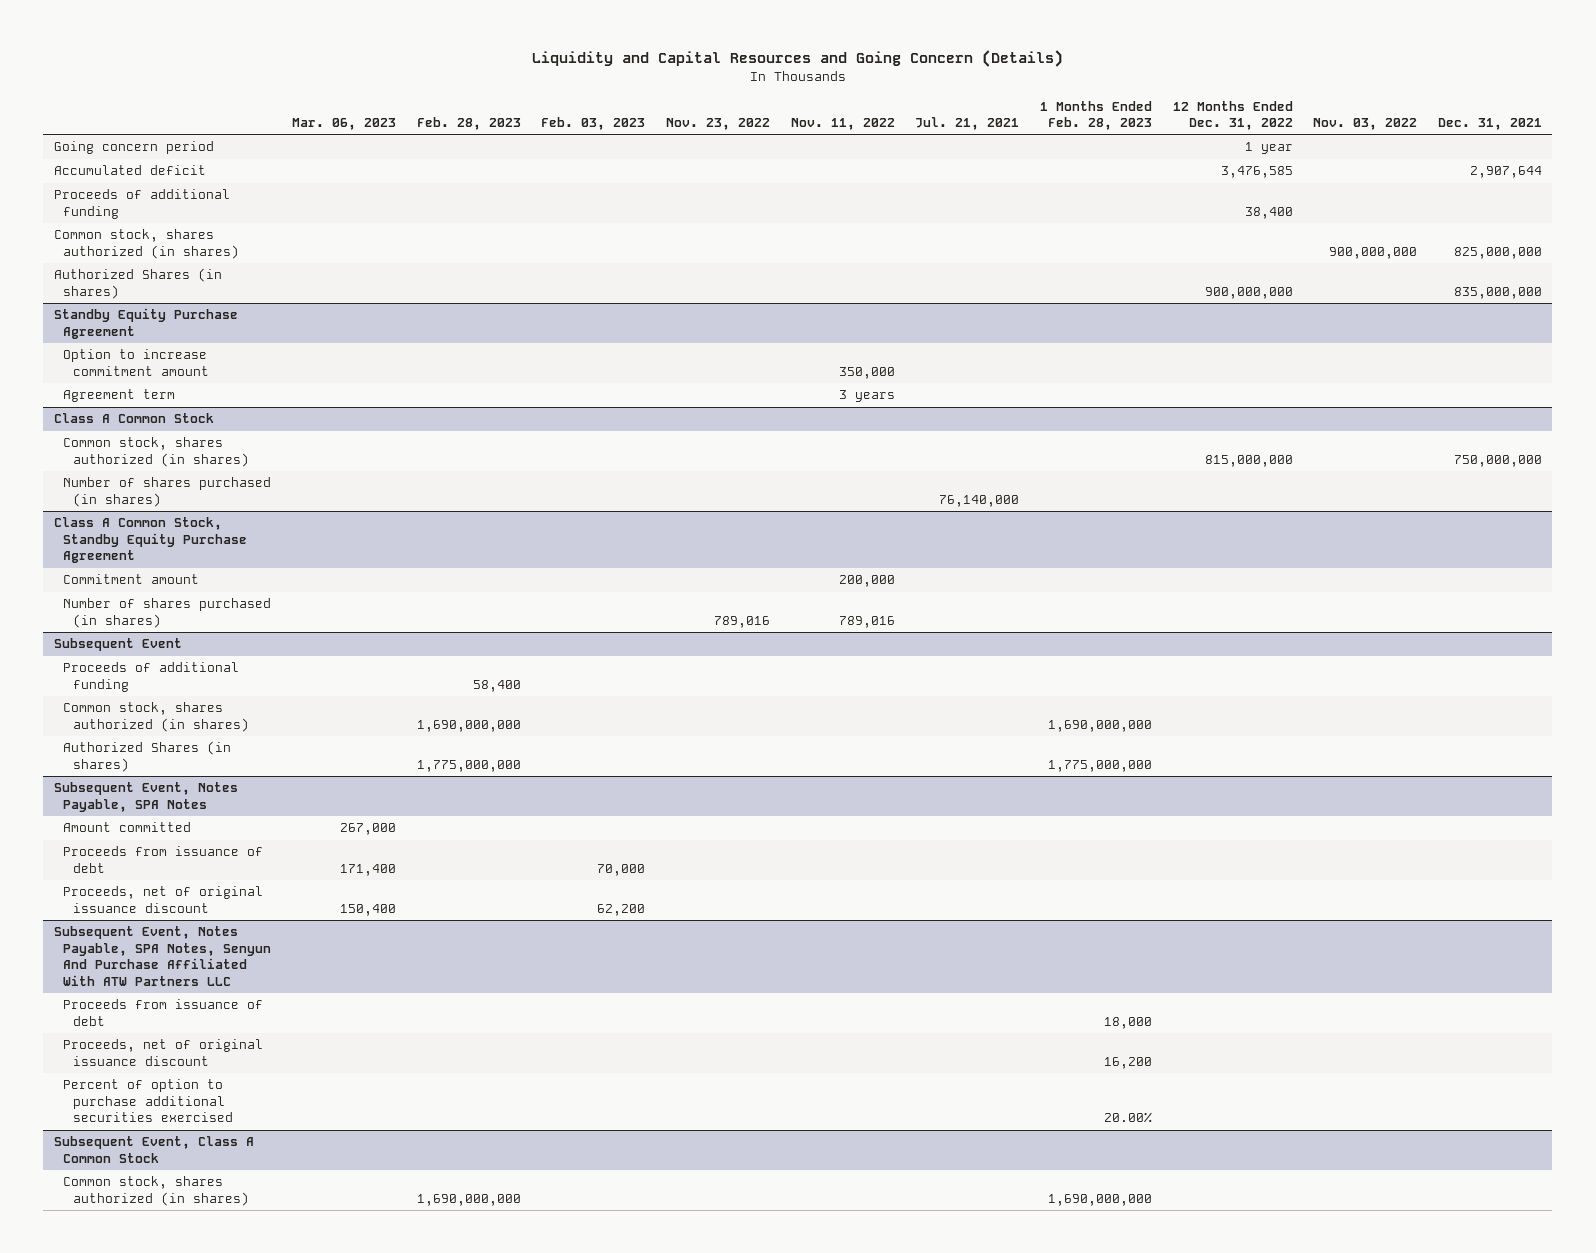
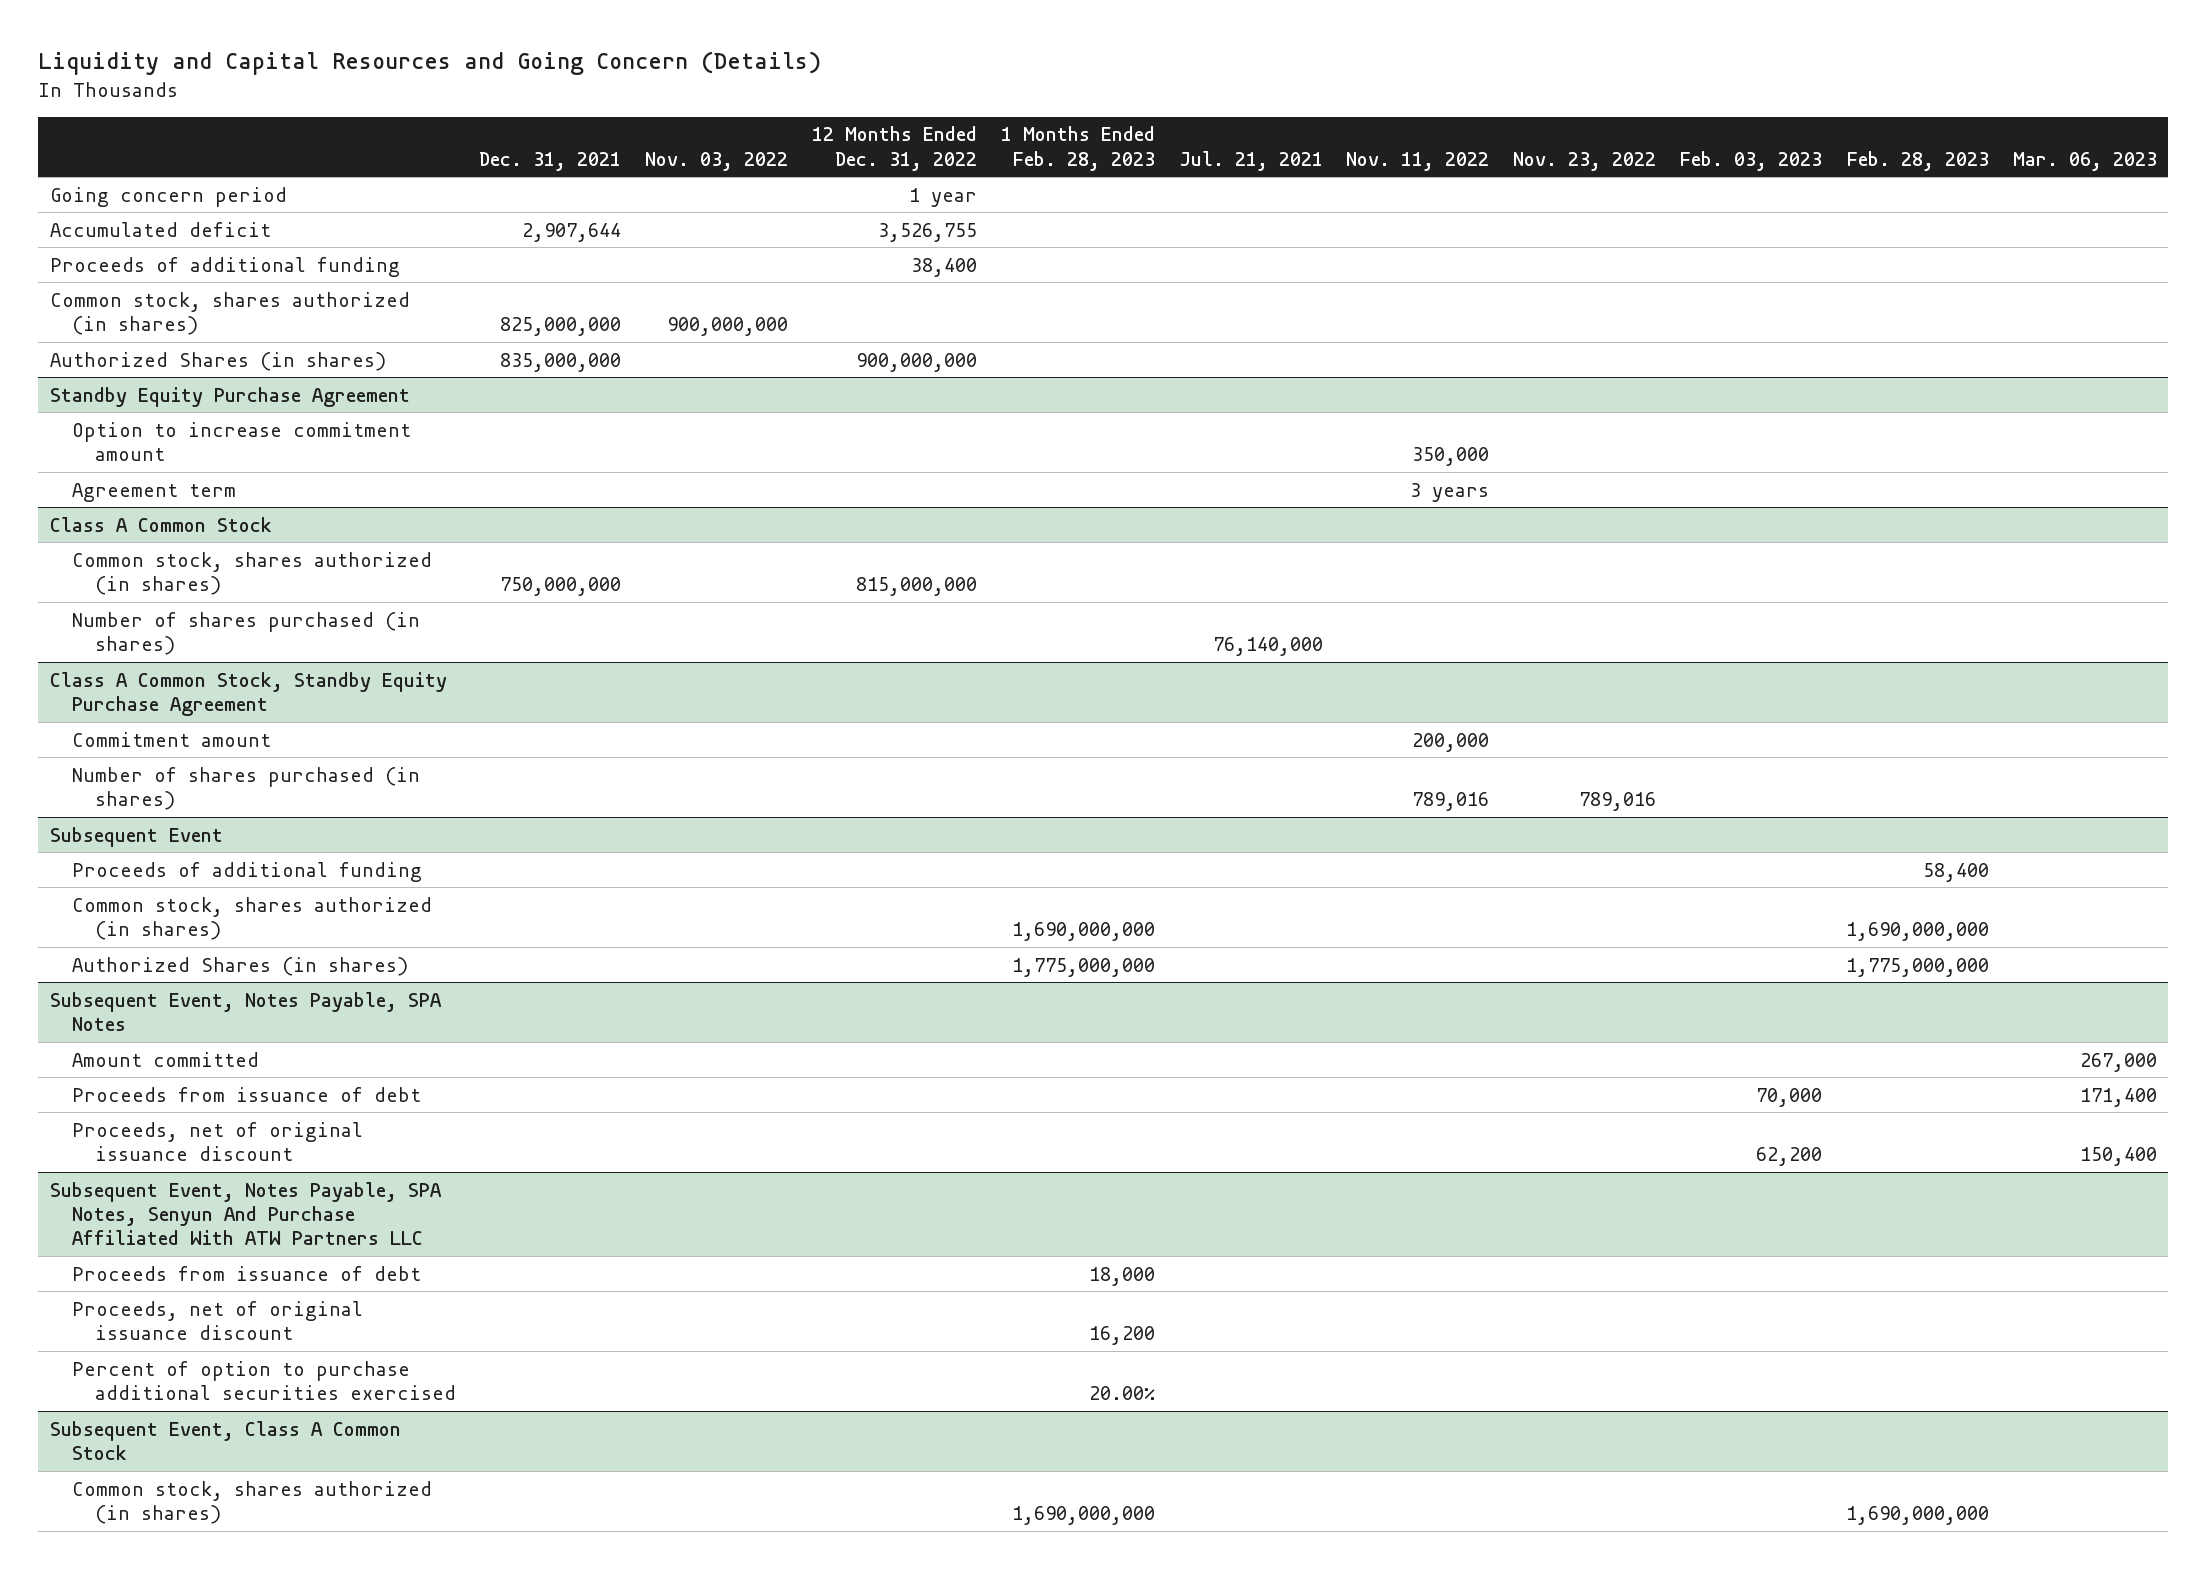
- | Mar. 06, 2023 | Feb. 28, 2023 | Feb. 03, 2023 | Nov. 23, 2022 | Nov. 11, 2022 | Jul. 21, 2021 | 1 Months Ended Feb. 28, 2023 | 12 Months Ended Dec. 31, 2022 | Nov. 03, 2022 | Dec. 31, 2021
+ | Dec. 31, 2021 | Nov. 03, 2022 | 12 Months Ended Dec. 31, 2022 | 1 Months Ended Feb. 28, 2023 | Jul. 21, 2021 | Nov. 11, 2022 | Nov. 23, 2022 | Feb. 03, 2023 | Feb. 28, 2023 | Mar. 06, 2023
- Accumulated deficit | | | | | | | | 3,476,585 | | 2,907,644
+ Accumulated deficit | 2,907,644 | | 3,526,755 | | | | | | |

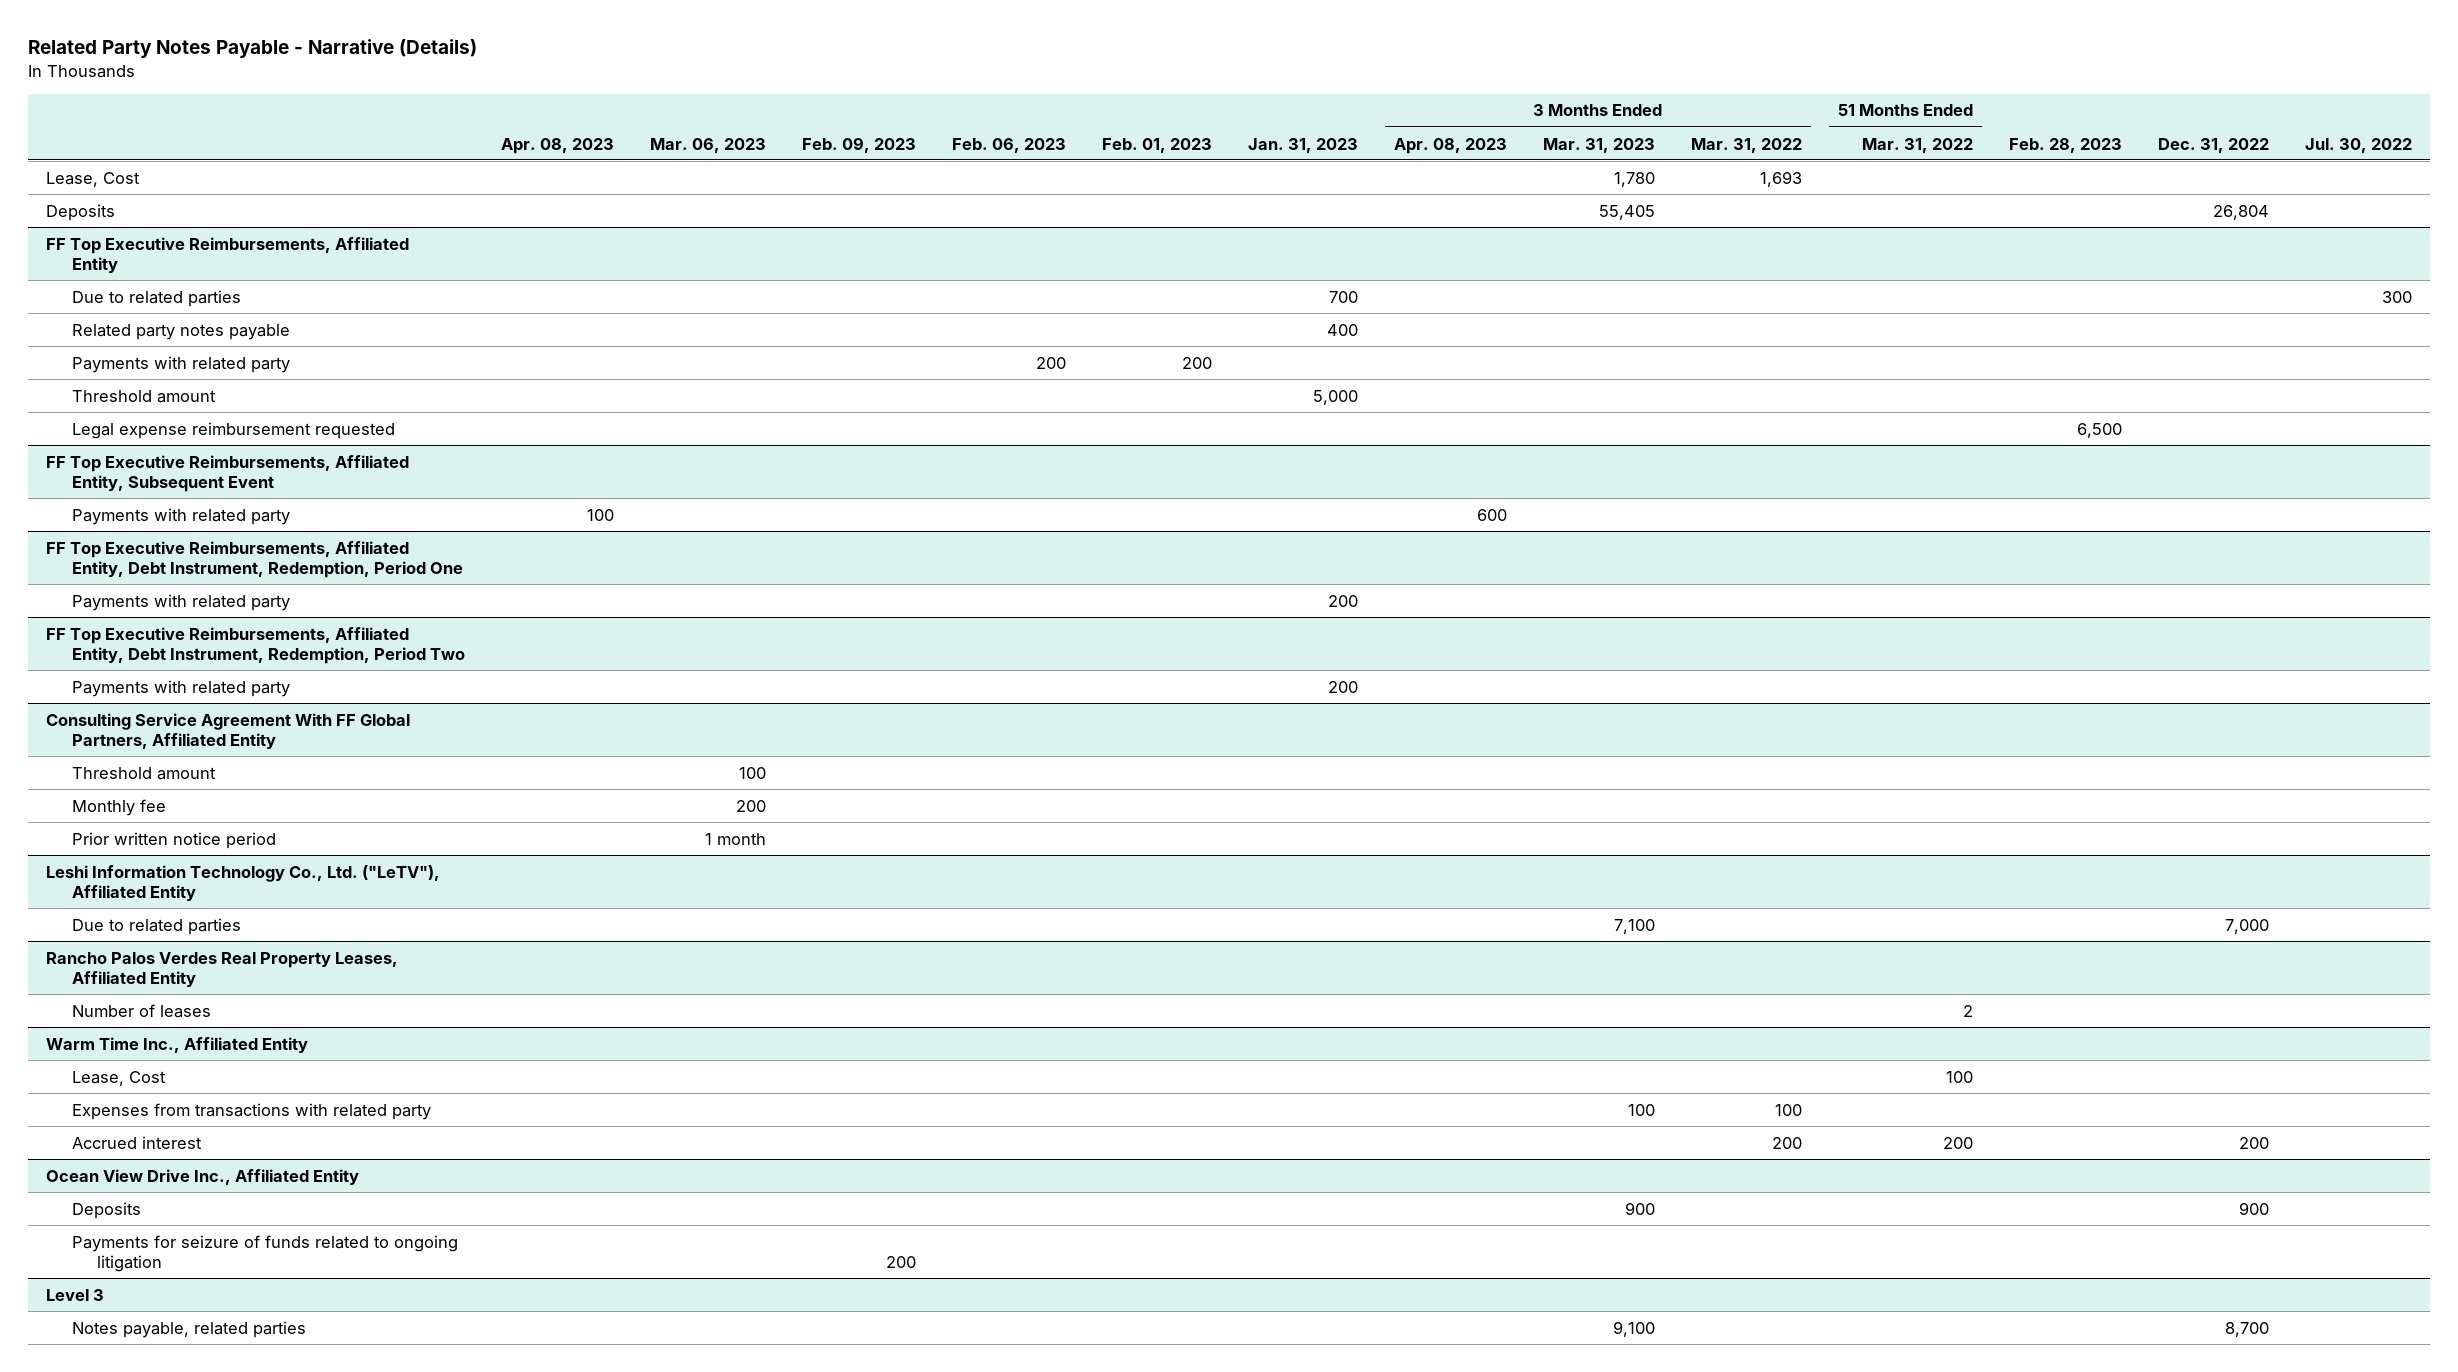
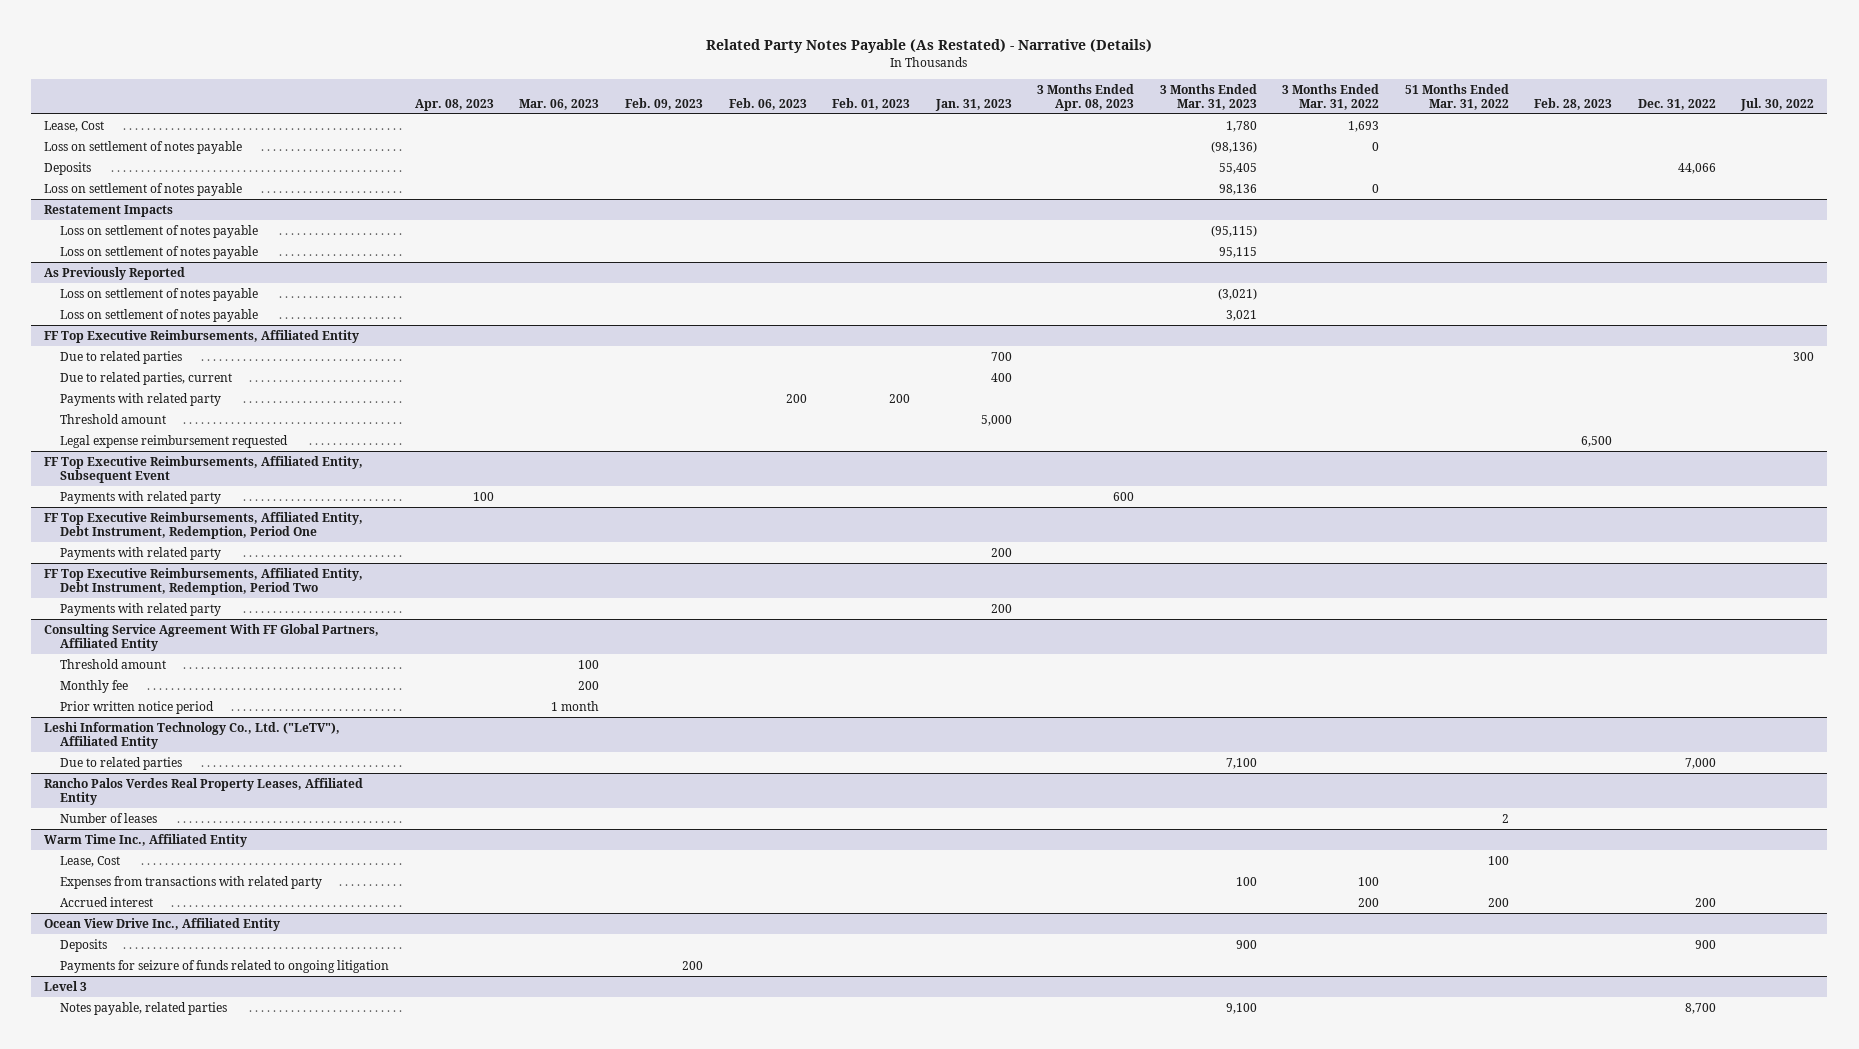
- Related Party Notes Payable - Narrative (Details)
+ Related Party Notes Payable (As Restated) - Narrative (Details)
- Deposits | | | | | | | | 55,405 | | | | 26,804 |
+ Loss on settlement of notes payable | | | | | | | | (98,136) | 0 | | | |
+ Deposits | | | | | | | | 55,405 | | | | 44,066 |
+ Loss on settlement of notes payable | | | | | | | | 98,136 | 0 | | | |
+ Restatement Impacts
+ Loss on settlement of notes payable | | | | | | | | (95,115) | | | | |
+ Loss on settlement of notes payable | | | | | | | | 95,115 | | | | |
+ As Previously Reported
+ Loss on settlement of notes payable | | | | | | | | (3,021) | | | | |
+ Loss on settlement of notes payable | | | | | | | | 3,021 | | | | |
@ FF Top Executive Reimbursements, Affiliated Entity
- Related party notes payable | | | | | | 400 | | | | | | |
+ Due to related parties, current | | | | | | 400 | | | | | | |

